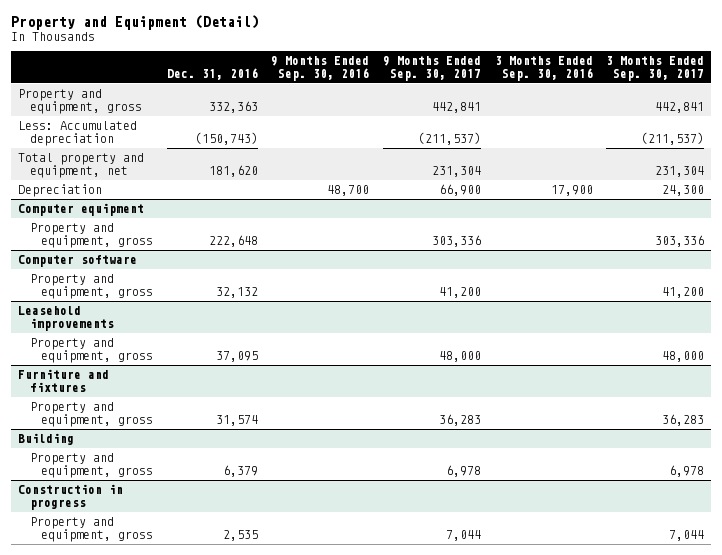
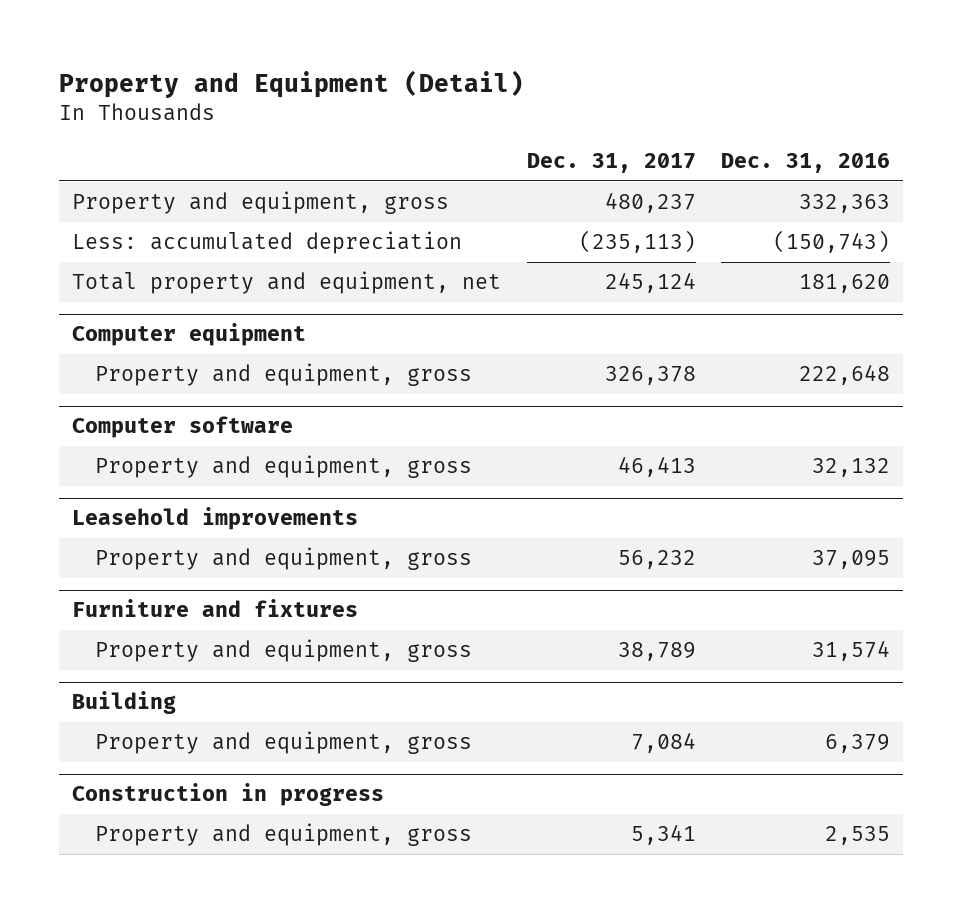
- | Dec. 31, 2016 | 9 Months Ended Sep. 30, 2016 | 9 Months Ended Sep. 30, 2017 | 3 Months Ended Sep. 30, 2016 | 3 Months Ended Sep. 30, 2017
+ | Dec. 31, 2017 | Dec. 31, 2016
- Less: Accumulated depreciation | (150,743) | | (211,537) | | (211,537)
+ Less: accumulated depreciation | (235,113) | (150,743)
- Depreciation | | 48,700 | 66,900 | 17,900 | 24,300

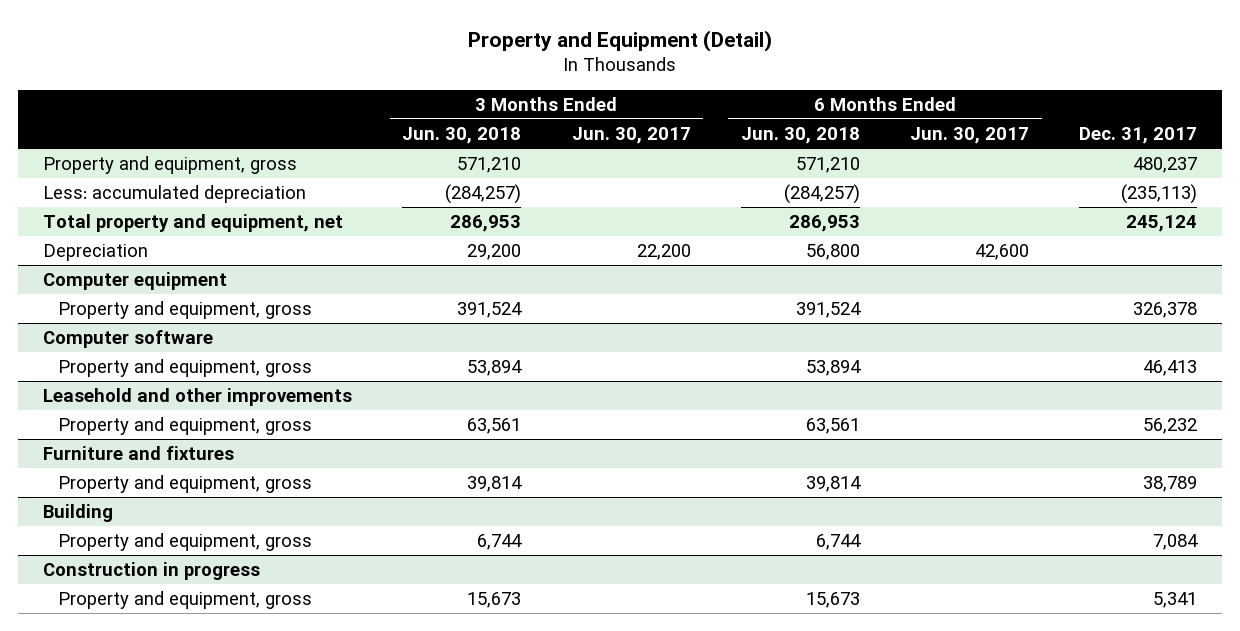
- | Dec. 31, 2017 | Dec. 31, 2016
+ | 3 Months Ended Jun. 30, 2018 | 3 Months Ended Jun. 30, 2017 | 6 Months Ended Jun. 30, 2018 | 6 Months Ended Jun. 30, 2017 | Dec. 31, 2017
+ Depreciation | 29,200 | 22,200 | 56,800 | 42,600 |
- Leasehold improvements
+ Leasehold and other improvements

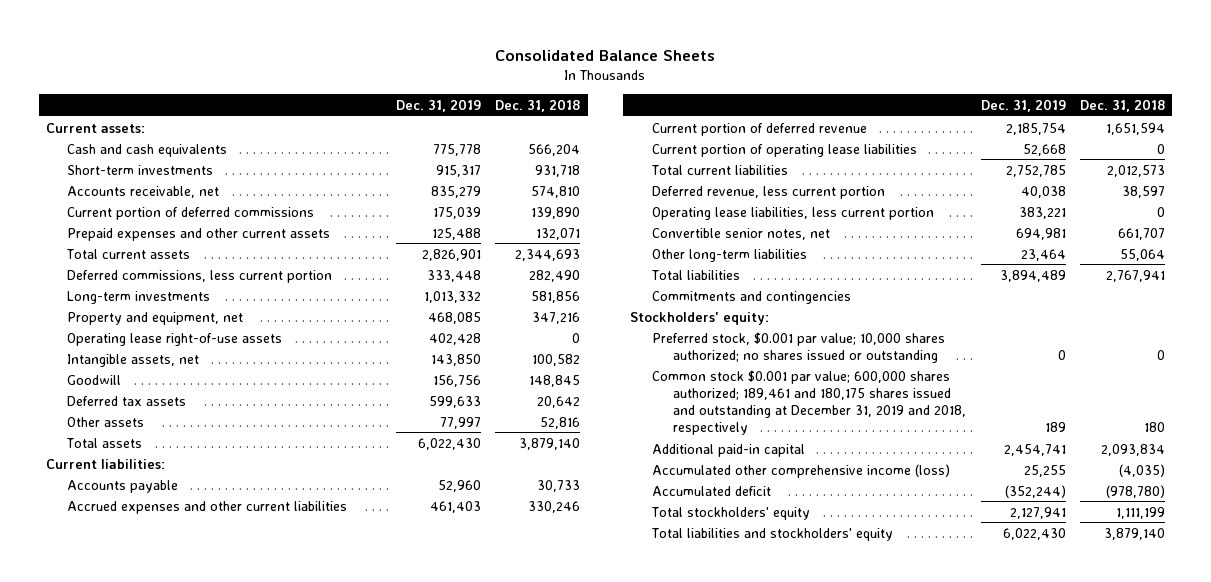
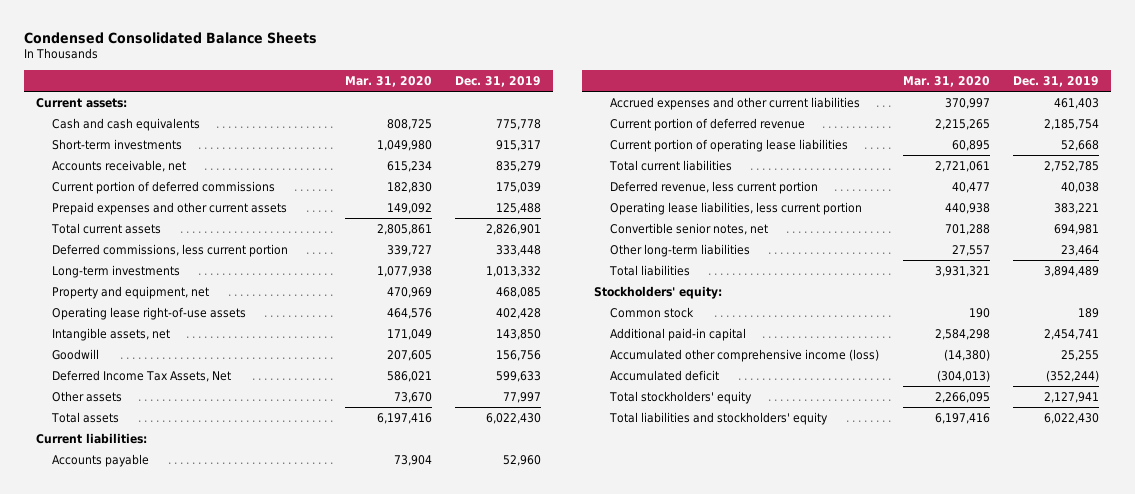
- Consolidated Balance Sheets
+ Condensed Consolidated Balance Sheets
- | Dec. 31, 2019 | Dec. 31, 2018
+ | Mar. 31, 2020 | Dec. 31, 2019
- Deferred tax assets | 599,633 | 20,642
+ Deferred Income Tax Assets, Net | 586,021 | 599,633
- Commitments and contingencies
- Preferred stock, $0.001 par value; 10,000 shares authorized; no shares issued or outstanding | 0 | 0
- Common stock $0.001 par value; 600,000 shares authorized; 189,461 and 180,175 shares issued and outstanding at December 31, 2019 and 2018, respectively | 189 | 180
+ Common stock | 190 | 189

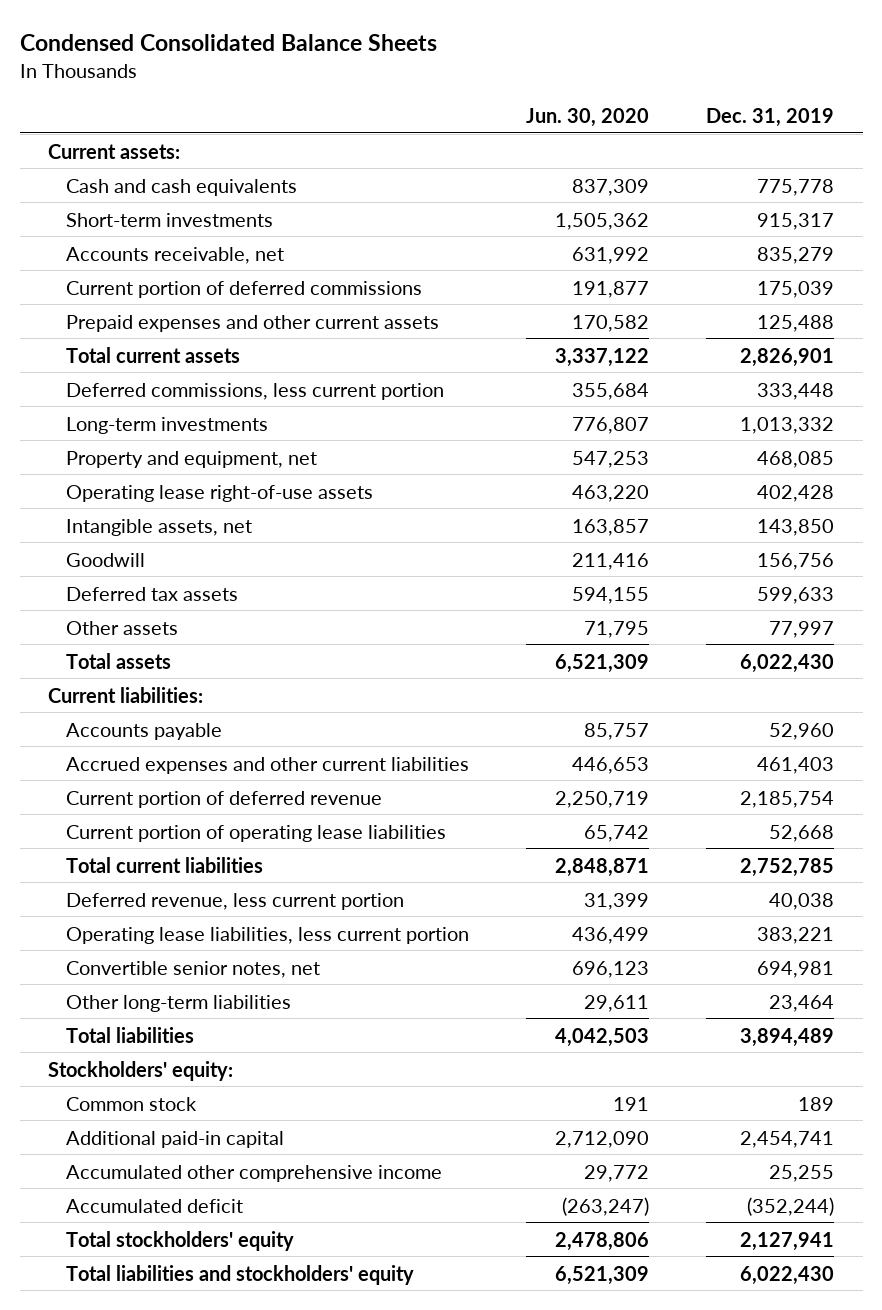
- | Mar. 31, 2020 | Dec. 31, 2019
+ | Jun. 30, 2020 | Dec. 31, 2019
- Deferred Income Tax Assets, Net | 586,021 | 599,633
+ Deferred tax assets | 594,155 | 599,633
- Accumulated other comprehensive income (loss) | (14,380) | 25,255
+ Accumulated other comprehensive income | 29,772 | 25,255

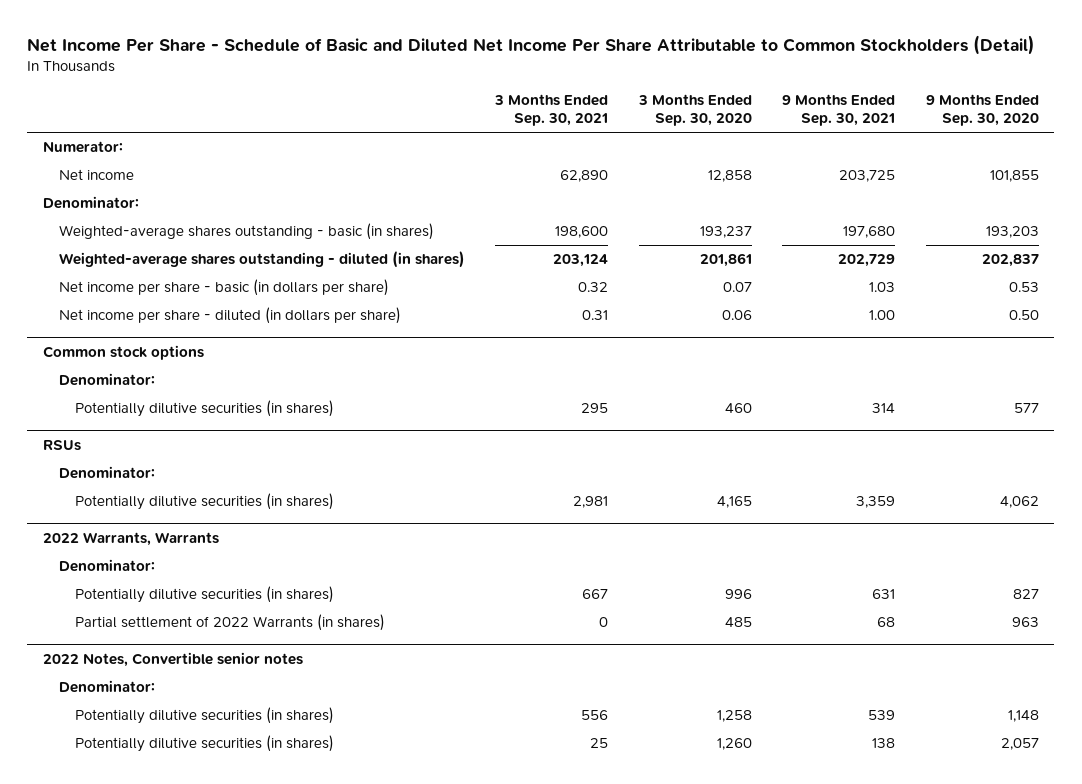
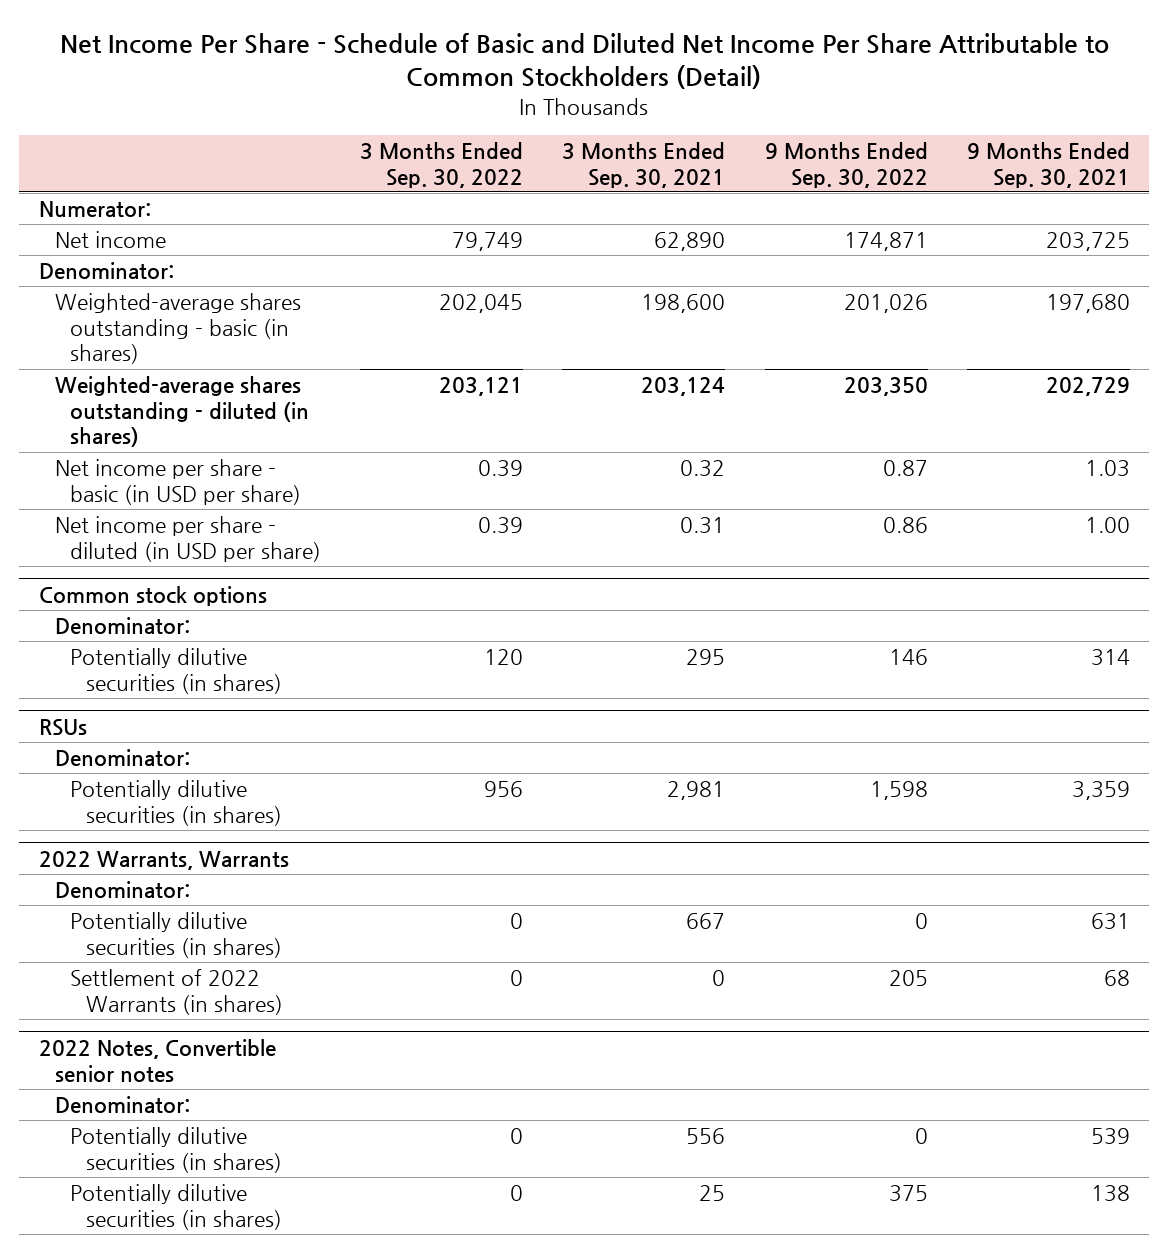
- | 3 Months Ended Sep. 30, 2021 | 3 Months Ended Sep. 30, 2020 | 9 Months Ended Sep. 30, 2021 | 9 Months Ended Sep. 30, 2020
+ | 3 Months Ended Sep. 30, 2022 | 3 Months Ended Sep. 30, 2021 | 9 Months Ended Sep. 30, 2022 | 9 Months Ended Sep. 30, 2021
- Net income per share - basic (in dollars per share) | 0.32 | 0.07 | 1.03 | 0.53
- Net income per share - diluted (in dollars per share) | 0.31 | 0.06 | 1.00 | 0.50
+ Net income per share - basic (in USD per share) | 0.39 | 0.32 | 0.87 | 1.03
+ Net income per share - diluted (in USD per share) | 0.39 | 0.31 | 0.86 | 1.00
@ 2022 Warrants, Warrants
- Partial settlement of 2022 Warrants (in shares) | 0 | 485 | 68 | 963
+ Settlement of 2022 Warrants (in shares) | 0 | 0 | 205 | 68

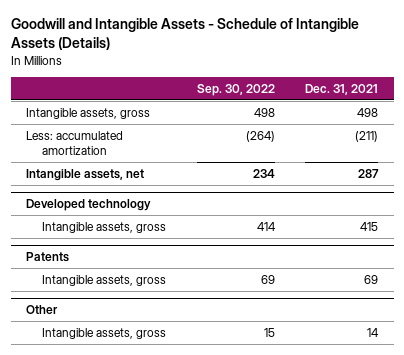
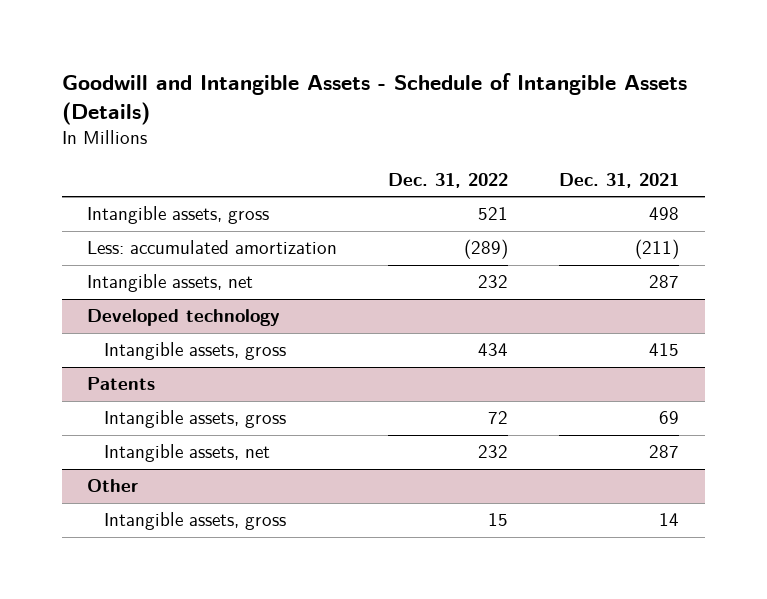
- | Sep. 30, 2022 | Dec. 31, 2021
+ | Dec. 31, 2022 | Dec. 31, 2021
@ Patents
+ Intangible assets, net | 232 | 287

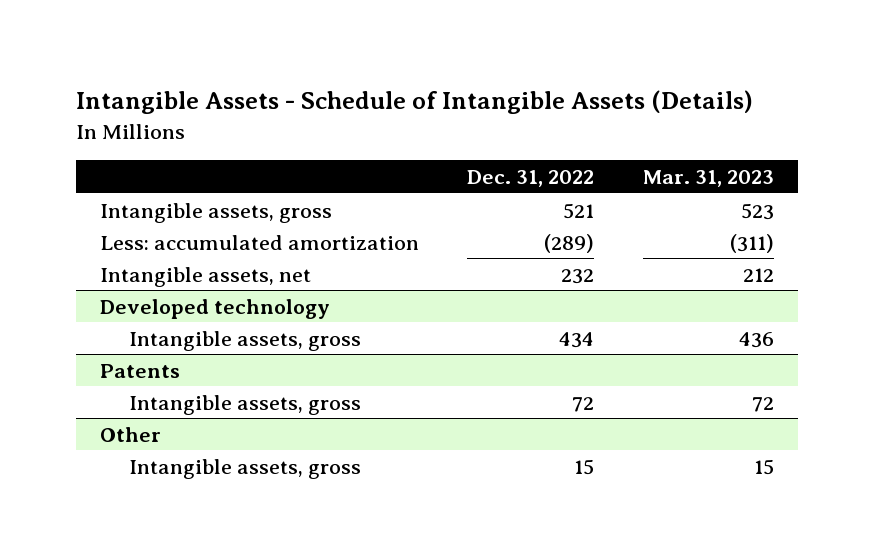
- Goodwill and Intangible Assets - Schedule of Intangible Assets (Details)
+ Intangible Assets - Schedule of Intangible Assets (Details)
- | Dec. 31, 2022 | Dec. 31, 2021
+ | Dec. 31, 2022 | Mar. 31, 2023
@ Patents
- Intangible assets, net | 232 | 287

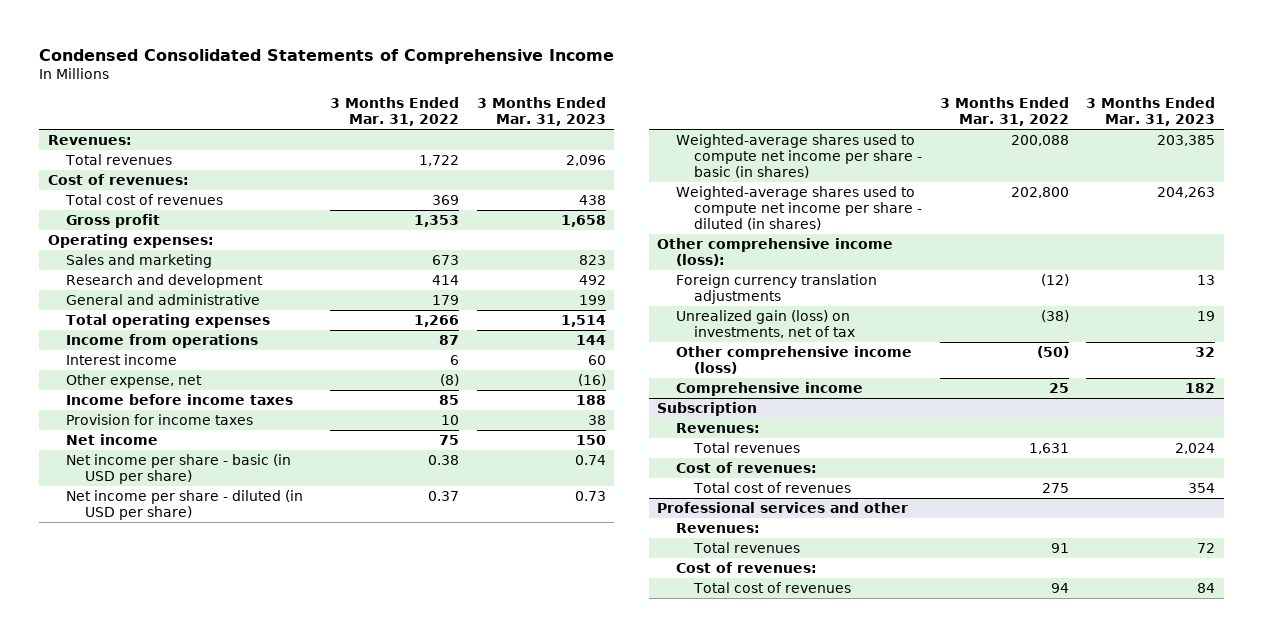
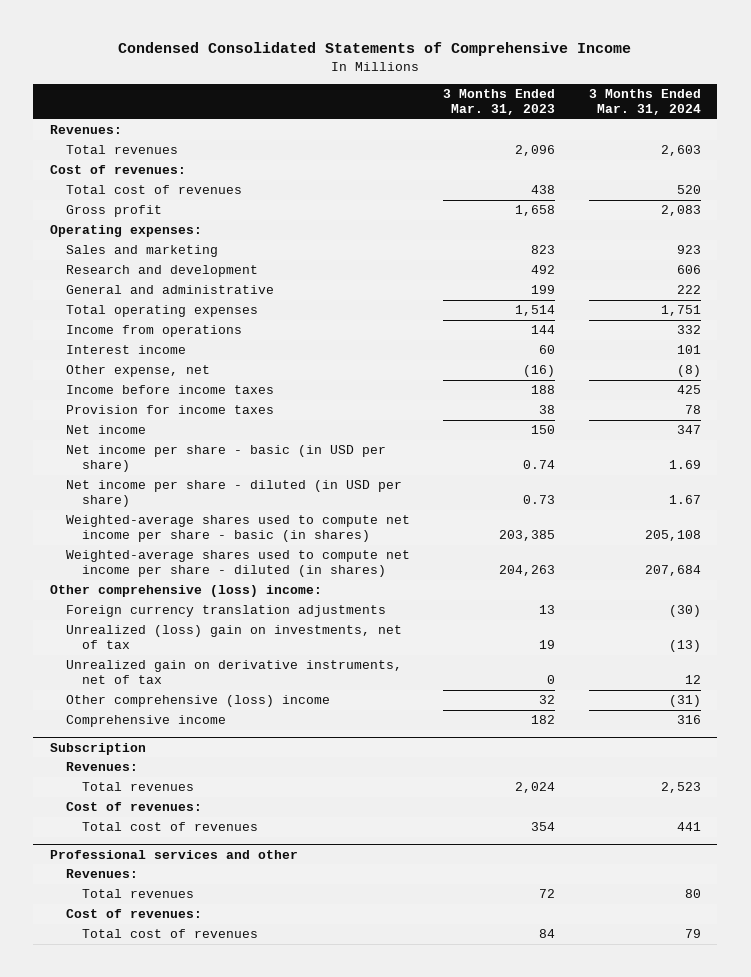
- | 3 Months Ended Mar. 31, 2022 | 3 Months Ended Mar. 31, 2023
+ | 3 Months Ended Mar. 31, 2023 | 3 Months Ended Mar. 31, 2024
- Other comprehensive income (loss):
+ Other comprehensive (loss) income:
- Unrealized gain (loss) on investments, net of tax | (38) | 19
- Other comprehensive income (loss) | (50) | 32
+ Unrealized (loss) gain on investments, net of tax | 19 | (13)
+ Unrealized gain on derivative instruments, net of tax | 0 | 12
+ Other comprehensive (loss) income | 32 | (31)

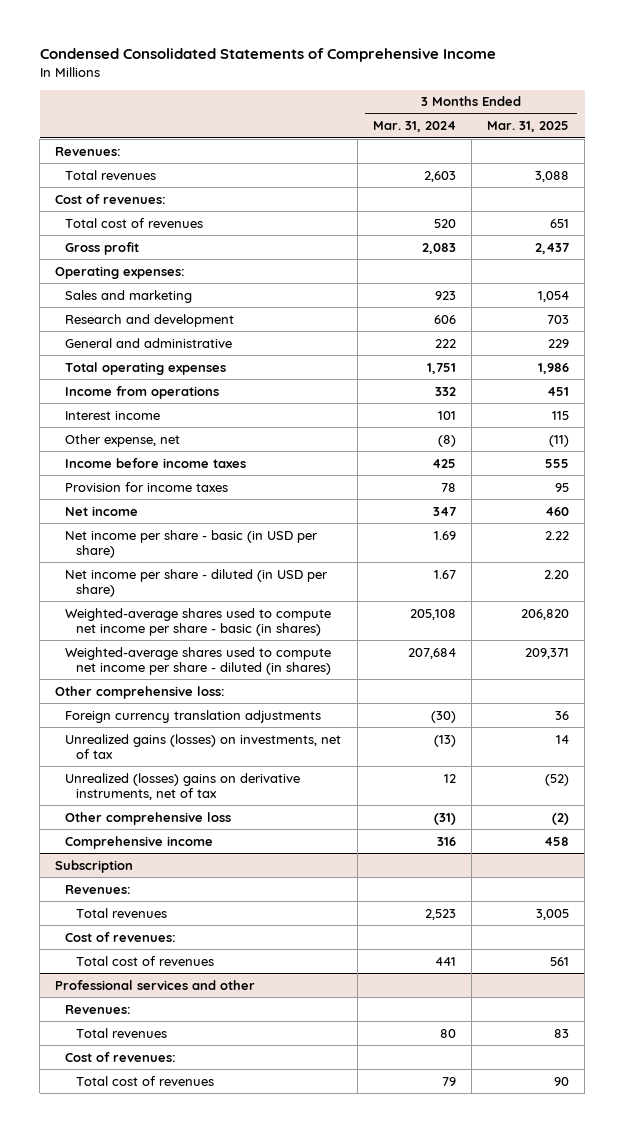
- | 3 Months Ended Mar. 31, 2023 | 3 Months Ended Mar. 31, 2024
+ | 3 Months Ended Mar. 31, 2024 | 3 Months Ended Mar. 31, 2025
- Other comprehensive (loss) income:
+ Other comprehensive loss:
- Unrealized (loss) gain on investments, net of tax | 19 | (13)
- Unrealized gain on derivative instruments, net of tax | 0 | 12
- Other comprehensive (loss) income | 32 | (31)
+ Unrealized gains (losses) on investments, net of tax | (13) | 14
+ Unrealized (losses) gains on derivative instruments, net of tax | 12 | (52)
+ Other comprehensive loss | (31) | (2)

